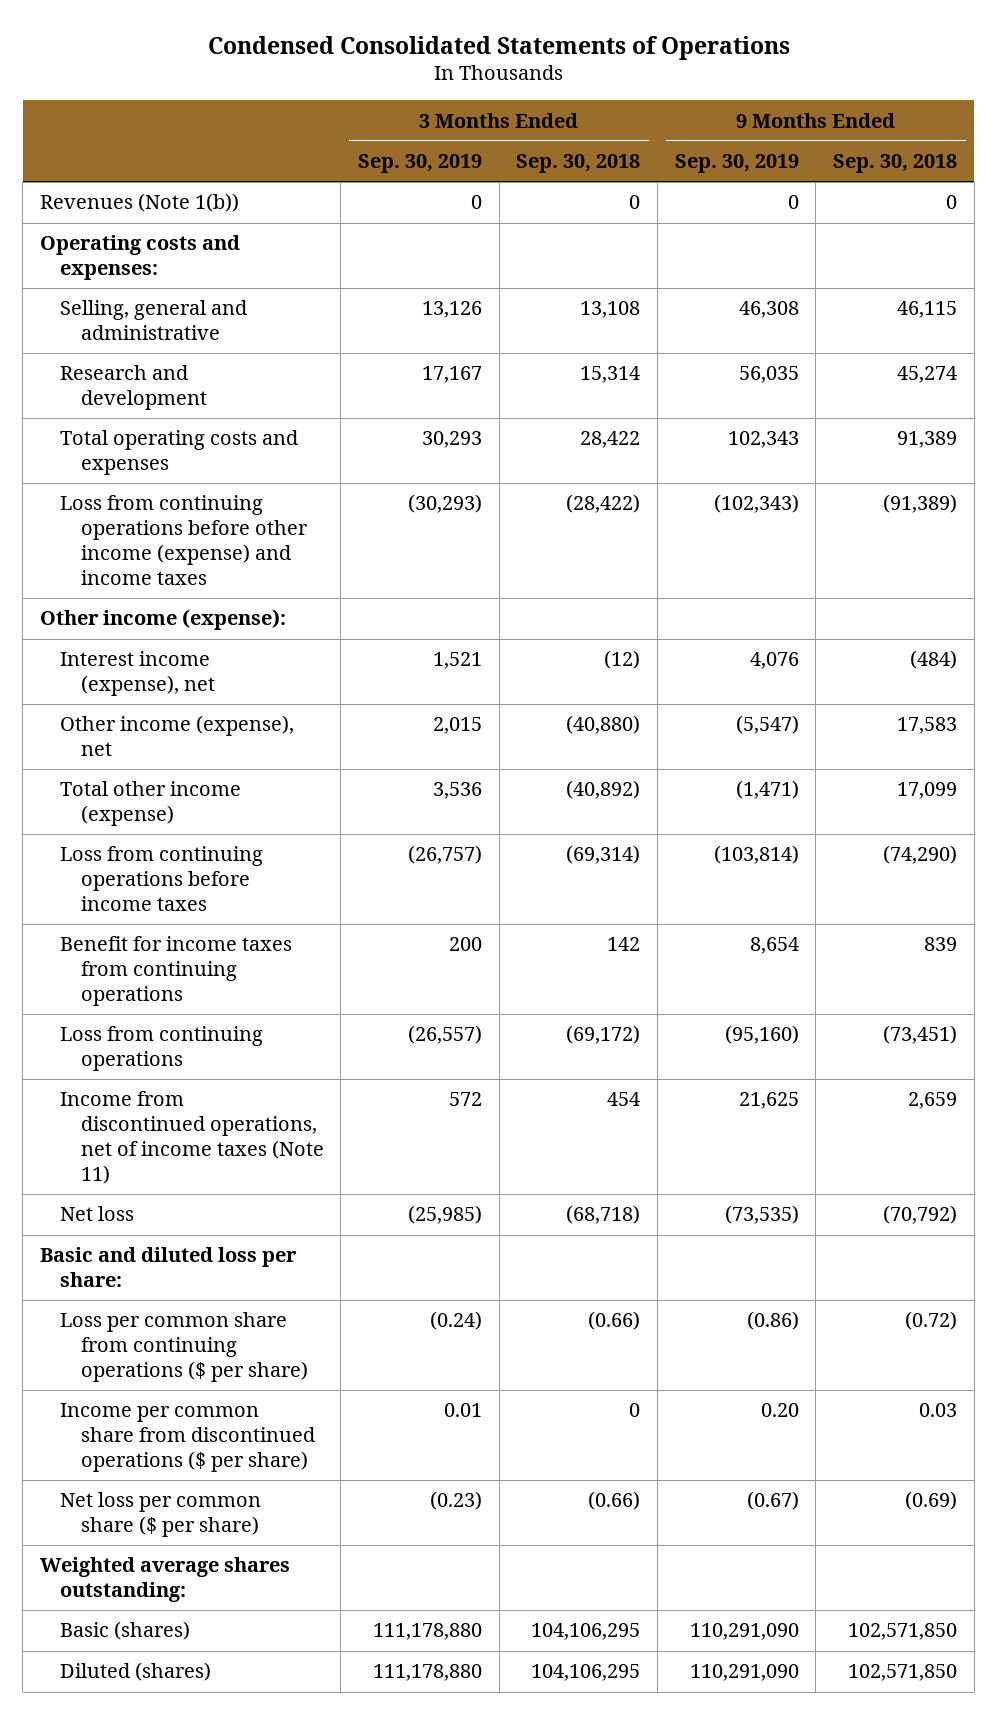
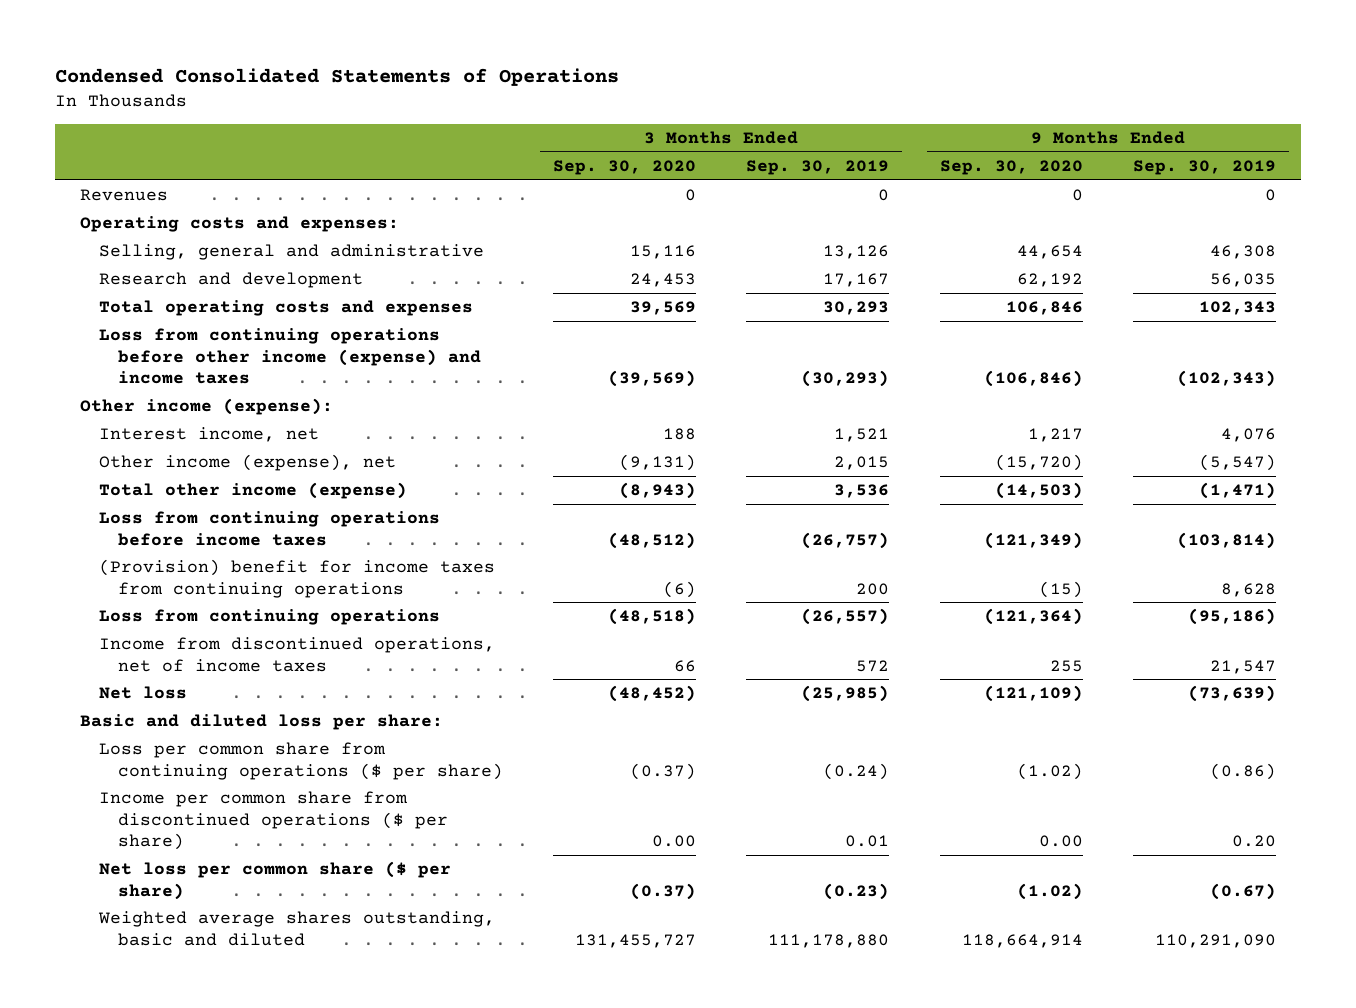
- | 3 Months Ended Sep. 30, 2019 | 3 Months Ended Sep. 30, 2018 | 9 Months Ended Sep. 30, 2019 | 9 Months Ended Sep. 30, 2018
+ | 3 Months Ended Sep. 30, 2020 | 3 Months Ended Sep. 30, 2019 | 9 Months Ended Sep. 30, 2020 | 9 Months Ended Sep. 30, 2019
- Revenues (Note 1(b)) | 0 | 0 | 0 | 0
+ Revenues | 0 | 0 | 0 | 0
- Interest income (expense), net | 1,521 | (12) | 4,076 | (484)
+ Interest income, net | 188 | 1,521 | 1,217 | 4,076
- Benefit for income taxes from continuing operations | 200 | 142 | 8,654 | 839
- Loss from continuing operations | (26,557) | (69,172) | (95,160) | (73,451)
- Income from discontinued operations, net of income taxes (Note 11) | 572 | 454 | 21,625 | 2,659
- Net loss | (25,985) | (68,718) | (73,535) | (70,792)
+ (Provision) benefit for income taxes from continuing operations | (6) | 200 | (15) | 8,628
+ Loss from continuing operations | (48,518) | (26,557) | (121,364) | (95,186)
+ Income from discontinued operations, net of income taxes | 66 | 572 | 255 | 21,547
+ Net loss | (48,452) | (25,985) | (121,109) | (73,639)
- Weighted average shares outstanding:
- Basic (shares) | 111,178,880 | 104,106,295 | 110,291,090 | 102,571,850
- Diluted (shares) | 111,178,880 | 104,106,295 | 110,291,090 | 102,571,850
+ Weighted average shares outstanding, basic and diluted | 131,455,727 | 111,178,880 | 118,664,914 | 110,291,090

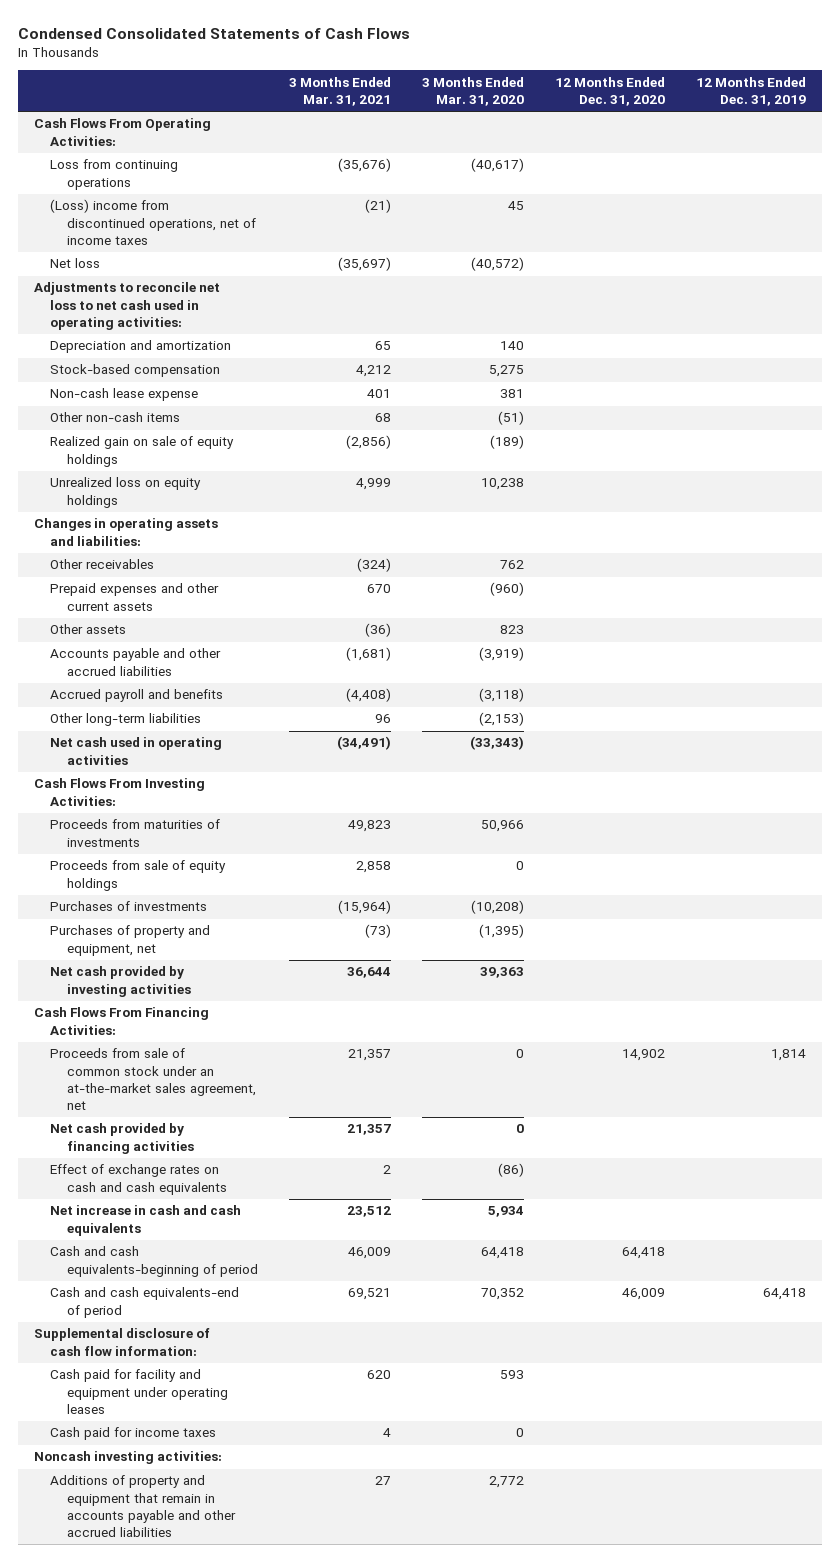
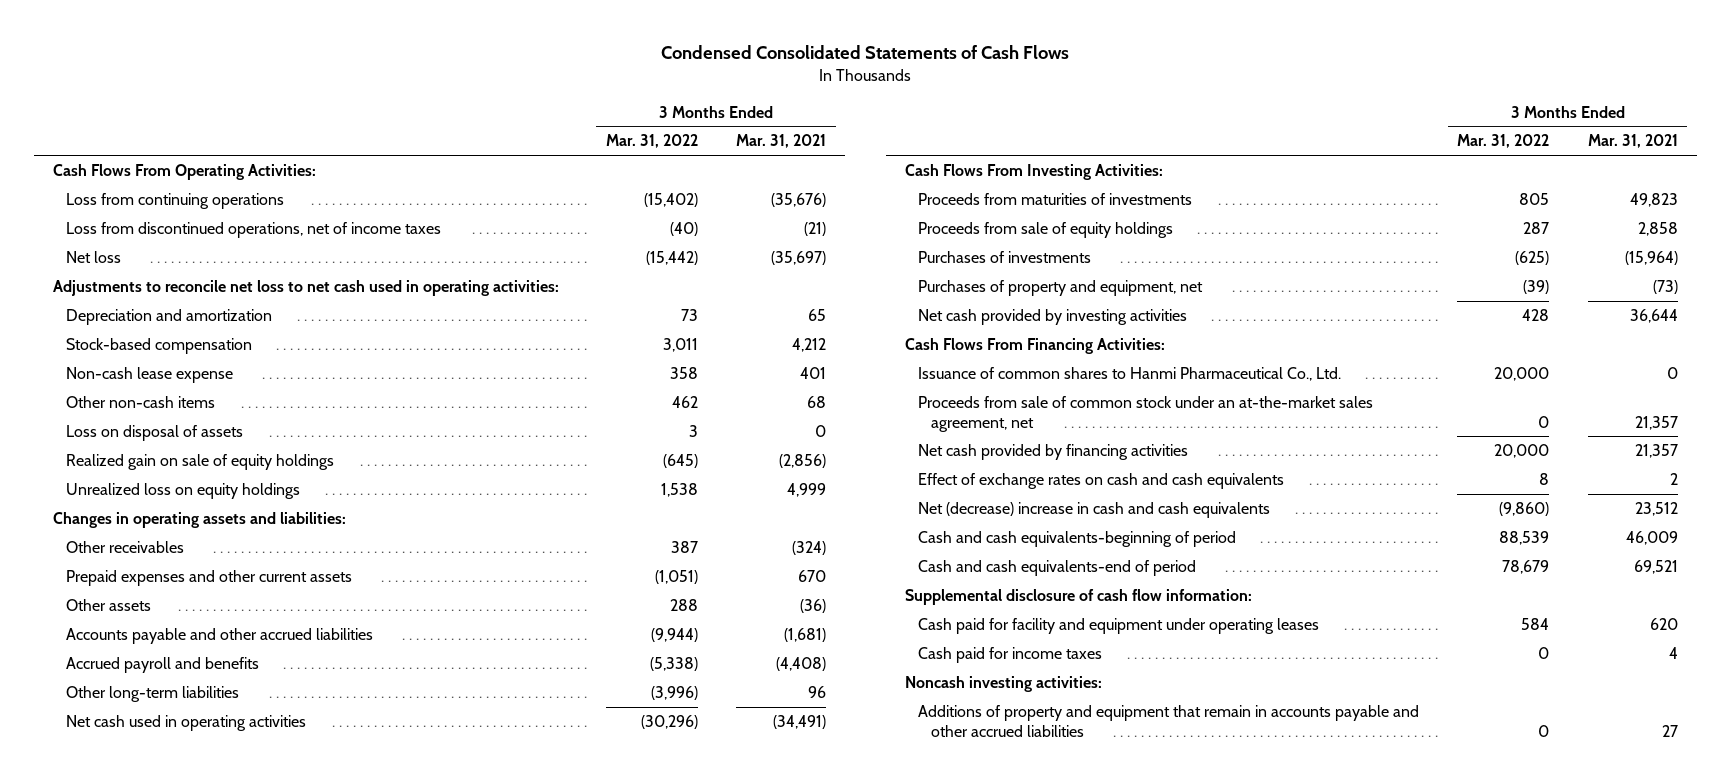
- | 3 Months Ended Mar. 31, 2021 | 3 Months Ended Mar. 31, 2020 | 12 Months Ended Dec. 31, 2020 | 12 Months Ended Dec. 31, 2019
+ | 3 Months Ended Mar. 31, 2022 | 3 Months Ended Mar. 31, 2021
- (Loss) income from discontinued operations, net of income taxes | (21) | 45 | |
+ Loss from discontinued operations, net of income taxes | (40) | (21)
+ Loss on disposal of assets | 3 | 0
+ Issuance of common shares to Hanmi Pharmaceutical Co., Ltd. | 20,000 | 0
- Net increase in cash and cash equivalents | 23,512 | 5,934 | |
+ Net (decrease) increase in cash and cash equivalents | (9,860) | 23,512

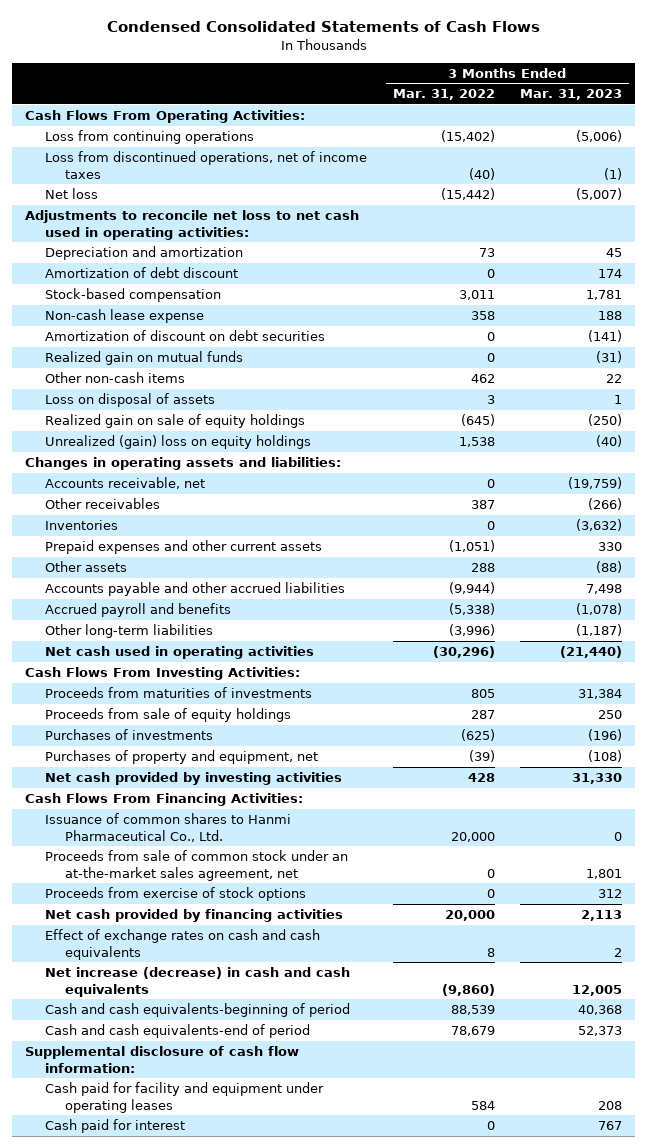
- | 3 Months Ended Mar. 31, 2022 | 3 Months Ended Mar. 31, 2021
+ | 3 Months Ended Mar. 31, 2022 | 3 Months Ended Mar. 31, 2023
+ Amortization of debt discount | 0 | 174
+ Amortization of discount on debt securities | 0 | (141)
+ Realized gain on mutual funds | 0 | (31)
- Unrealized loss on equity holdings | 1,538 | 4,999
+ Unrealized (gain) loss on equity holdings | 1,538 | (40)
+ Accounts receivable, net | 0 | (19,759)
+ Inventories | 0 | (3,632)
+ Proceeds from exercise of stock options | 0 | 312
- Net (decrease) increase in cash and cash equivalents | (9,860) | 23,512
+ Net increase (decrease) in cash and cash equivalents | (9,860) | 12,005
- Cash paid for income taxes | 0 | 4
- Noncash investing activities:
- Additions of property and equipment that remain in accounts payable and other accrued liabilities | 0 | 27
+ Cash paid for interest | 0 | 767

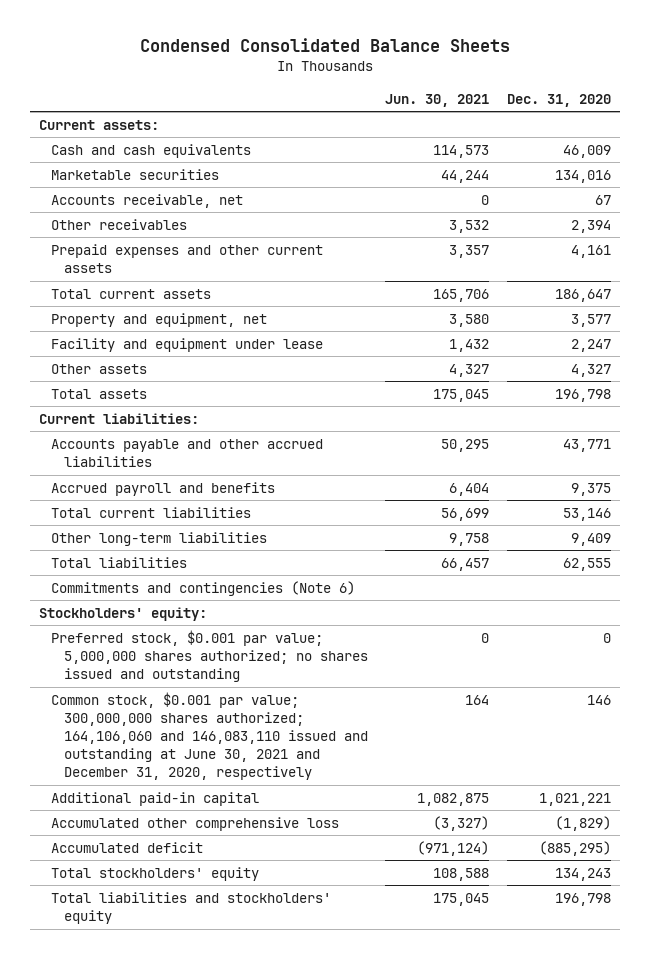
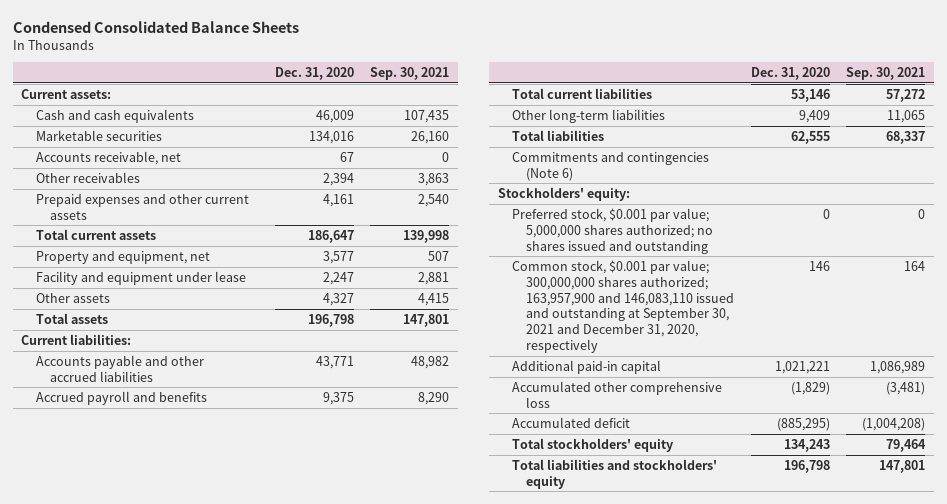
- | Jun. 30, 2021 | Dec. 31, 2020
+ | Dec. 31, 2020 | Sep. 30, 2021
- Common stock, $0.001 par value; 300,000,000 shares authorized; 164,106,060 and 146,083,110 issued and outstanding at June 30, 2021 and December 31, 2020, respectively | 164 | 146
+ Common stock, $0.001 par value; 300,000,000 shares authorized; 163,957,900 and 146,083,110 issued and outstanding at September 30, 2021 and December 31, 2020, respectively | 146 | 164

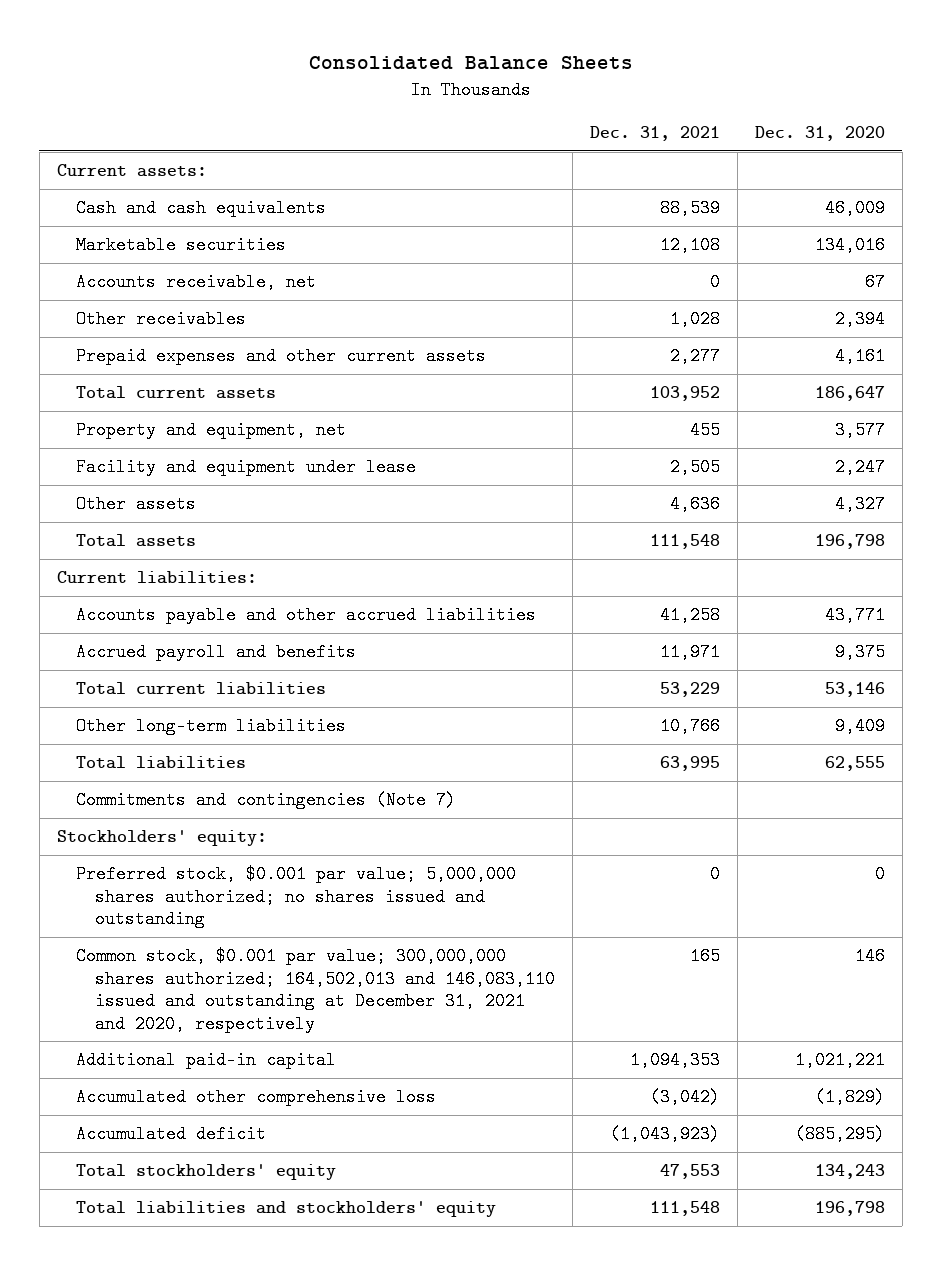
- Condensed Consolidated Balance Sheets
+ Consolidated Balance Sheets
- | Dec. 31, 2020 | Sep. 30, 2021
+ | Dec. 31, 2021 | Dec. 31, 2020
- Commitments and contingencies (Note 6)
+ Commitments and contingencies (Note 7)
- Common stock, $0.001 par value; 300,000,000 shares authorized; 163,957,900 and 146,083,110 issued and outstanding at September 30, 2021 and December 31, 2020, respectively | 146 | 164
+ Common stock, $0.001 par value; 300,000,000 shares authorized; 164,502,013 and 146,083,110 issued and outstanding at December 31, 2021 and 2020, respectively | 165 | 146

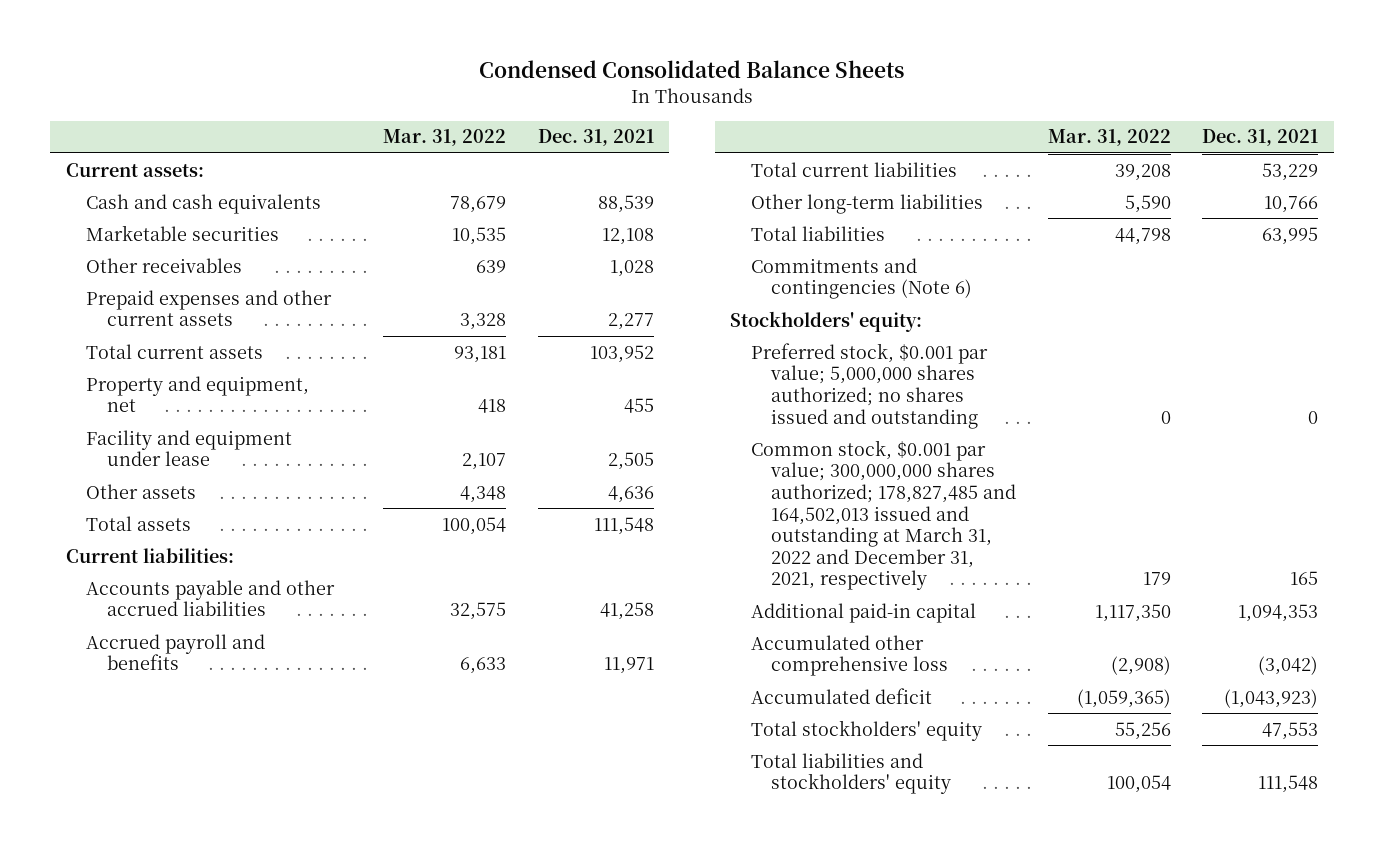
- Consolidated Balance Sheets
+ Condensed Consolidated Balance Sheets
- | Dec. 31, 2021 | Dec. 31, 2020
+ | Mar. 31, 2022 | Dec. 31, 2021
- Accounts receivable, net | 0 | 67
- Commitments and contingencies (Note 7)
+ Commitments and contingencies (Note 6)
- Common stock, $0.001 par value; 300,000,000 shares authorized; 164,502,013 and 146,083,110 issued and outstanding at December 31, 2021 and 2020, respectively | 165 | 146
+ Common stock, $0.001 par value; 300,000,000 shares authorized; 178,827,485 and 164,502,013 issued and outstanding at March 31, 2022 and December 31, 2021, respectively | 179 | 165

